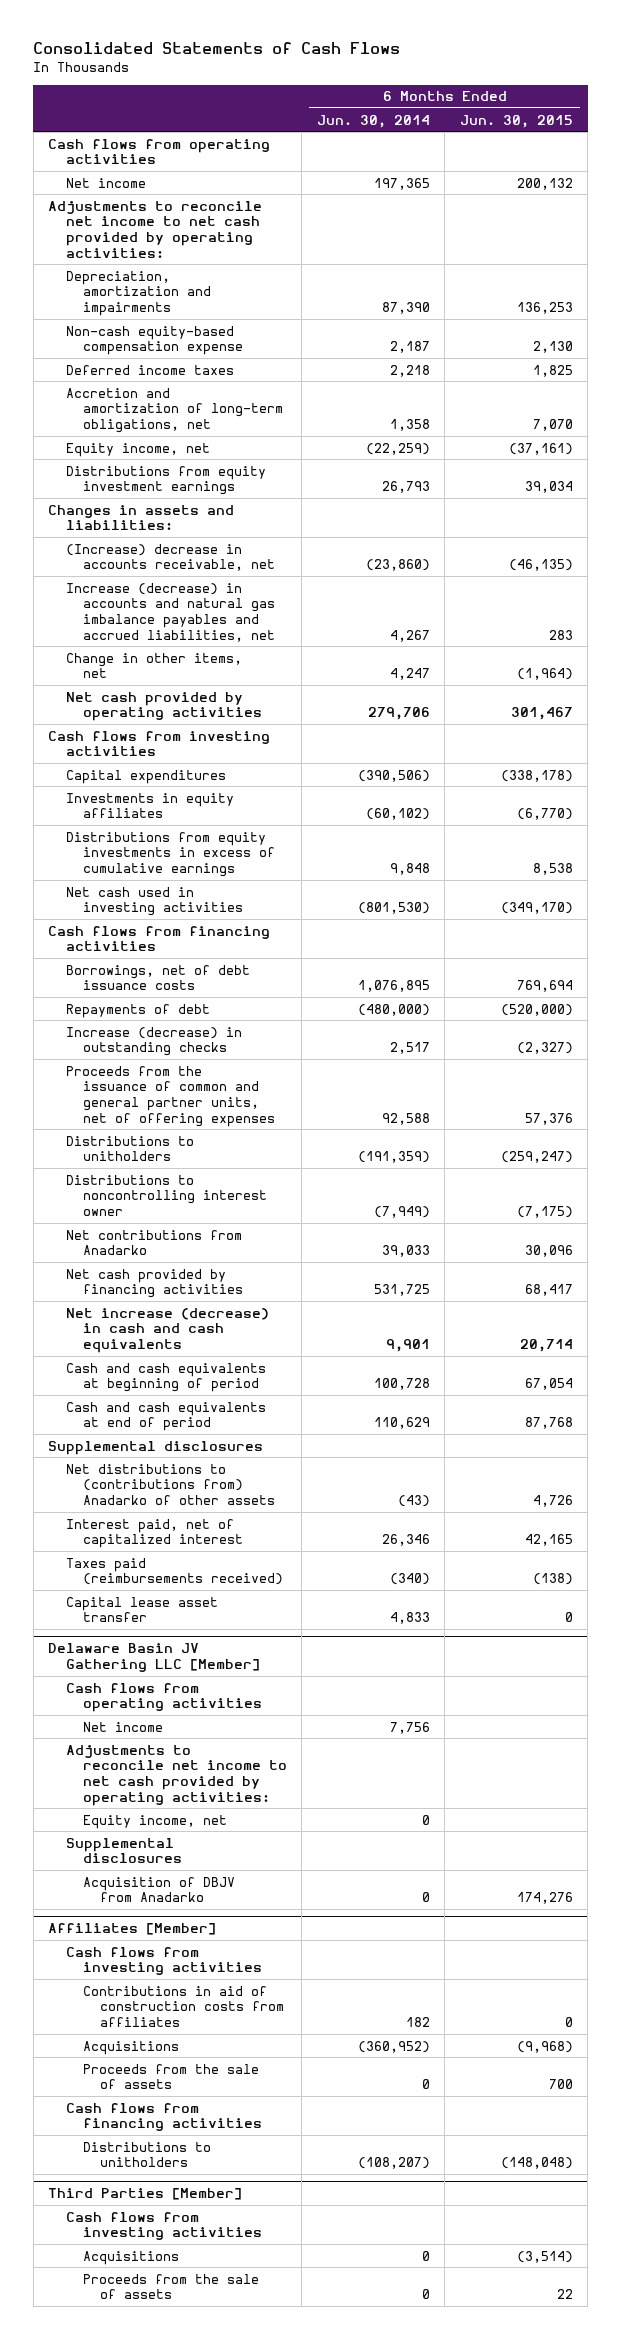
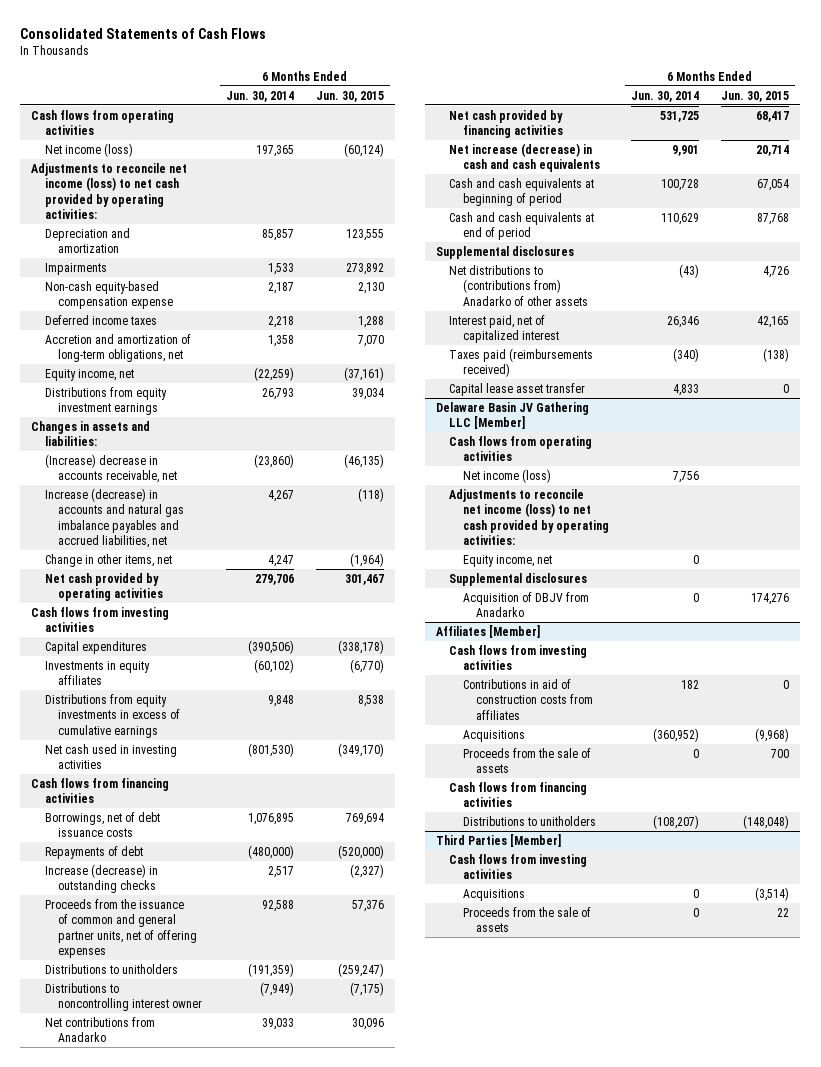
- Net income | 197,365 | 200,132
- Adjustments to reconcile net income to net cash provided by operating activities:
- Depreciation, amortization and impairments | 87,390 | 136,253
+ Net income (loss) | 197,365 | (60,124)
+ Adjustments to reconcile net income (loss) to net cash provided by operating activities:
+ Depreciation and amortization | 85,857 | 123,555
+ Impairments | 1,533 | 273,892
- Deferred income taxes | 2,218 | 1,825
+ Deferred income taxes | 2,218 | 1,288
- Increase (decrease) in accounts and natural gas imbalance payables and accrued liabilities, net | 4,267 | 283
+ Increase (decrease) in accounts and natural gas imbalance payables and accrued liabilities, net | 4,267 | (118)
@ Delaware Basin JV Gathering LLC [Member]
- Net income | 7,756 |
- Adjustments to reconcile net income to net cash provided by operating activities:
+ Net income (loss) | 7,756 |
+ Adjustments to reconcile net income (loss) to net cash provided by operating activities:

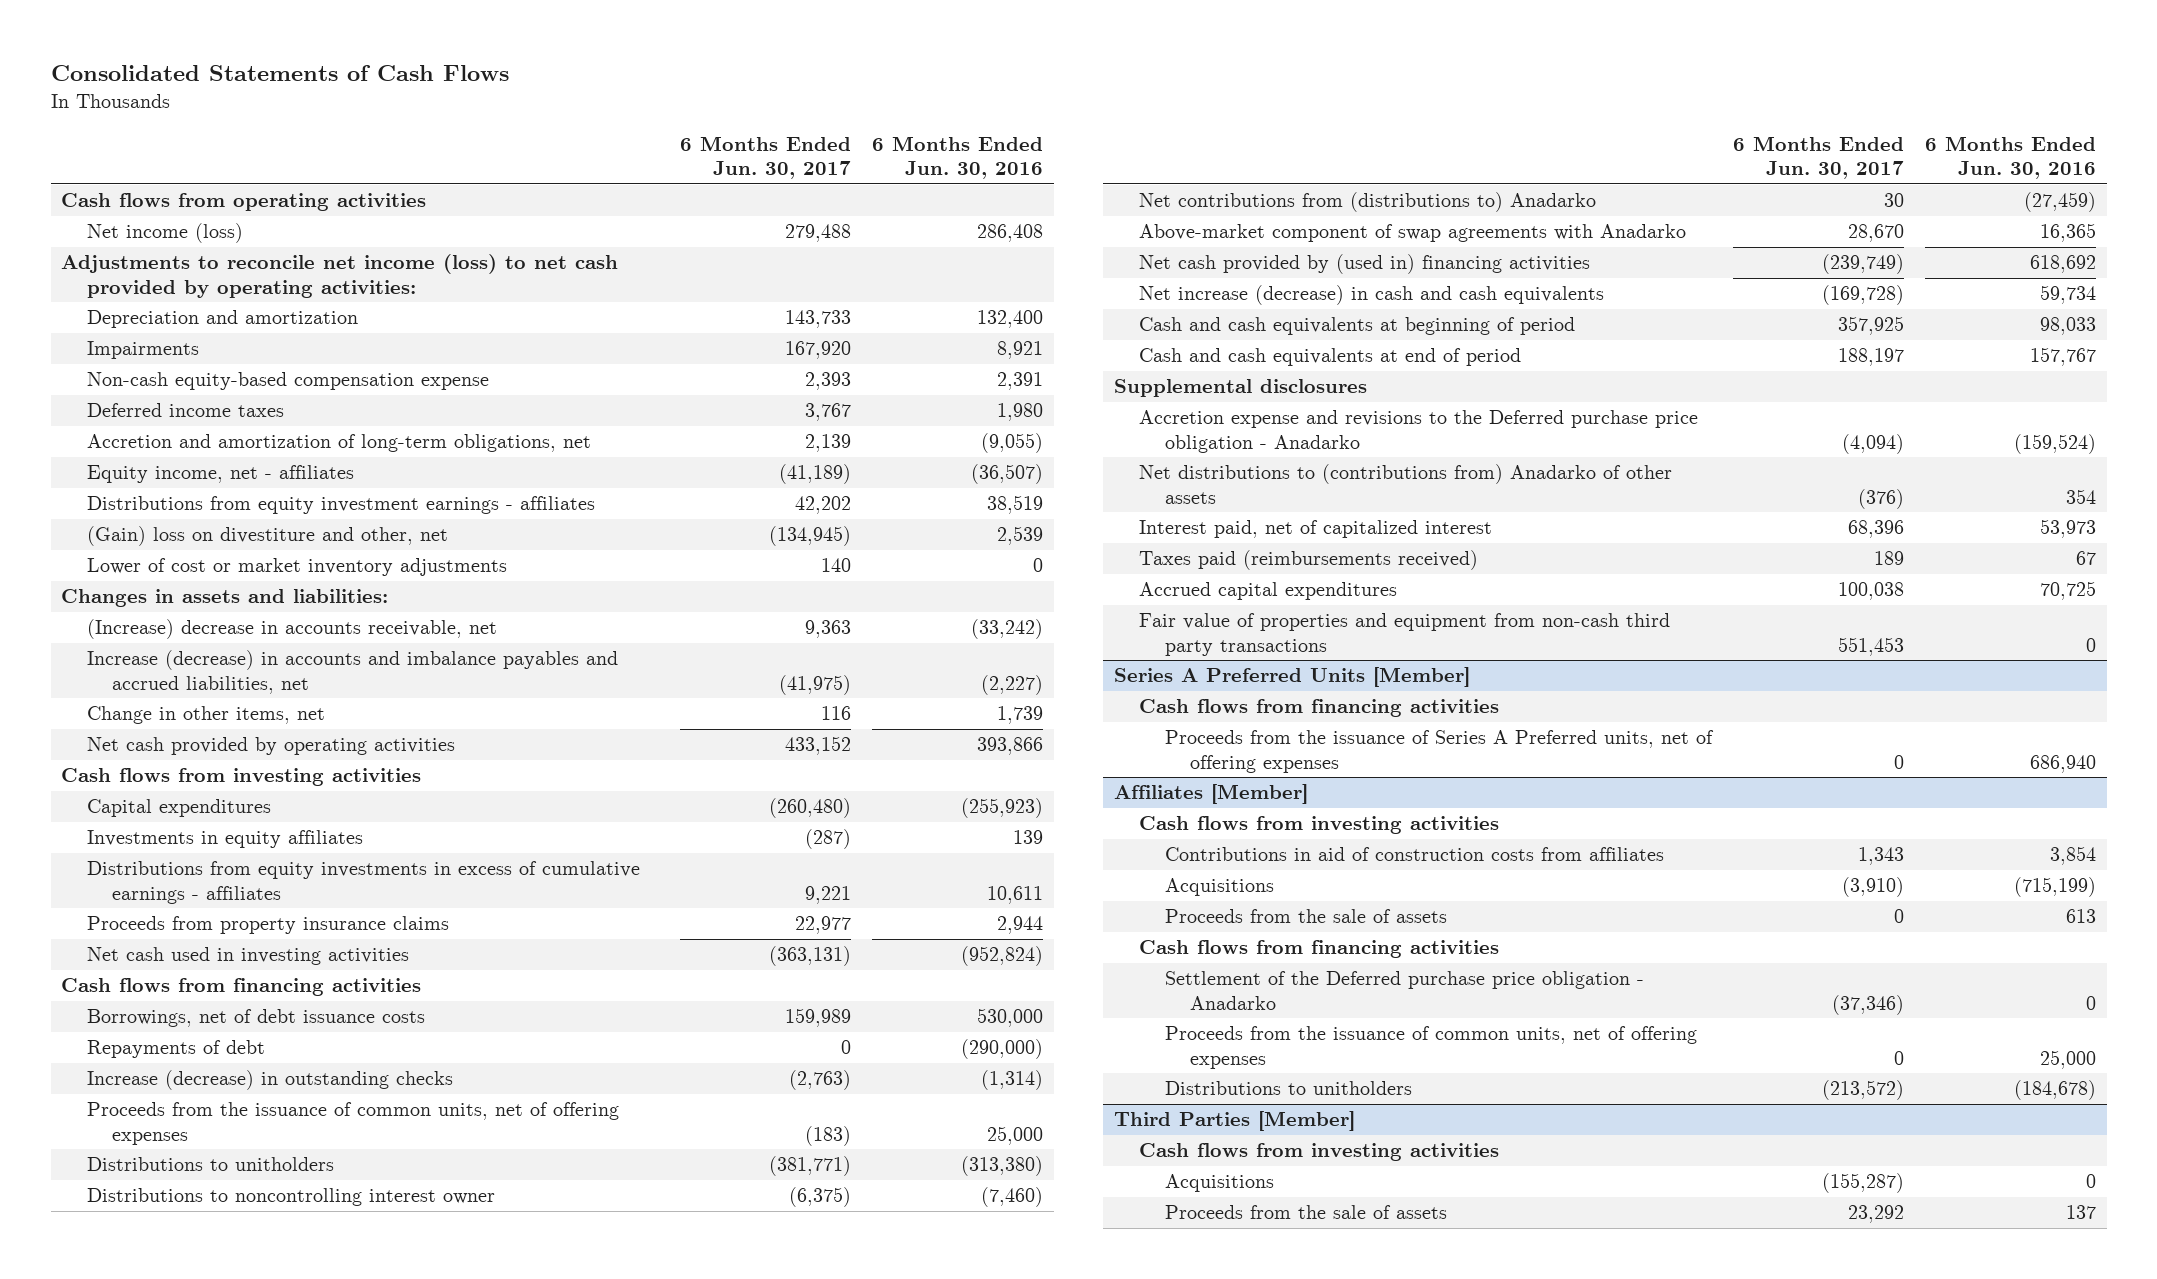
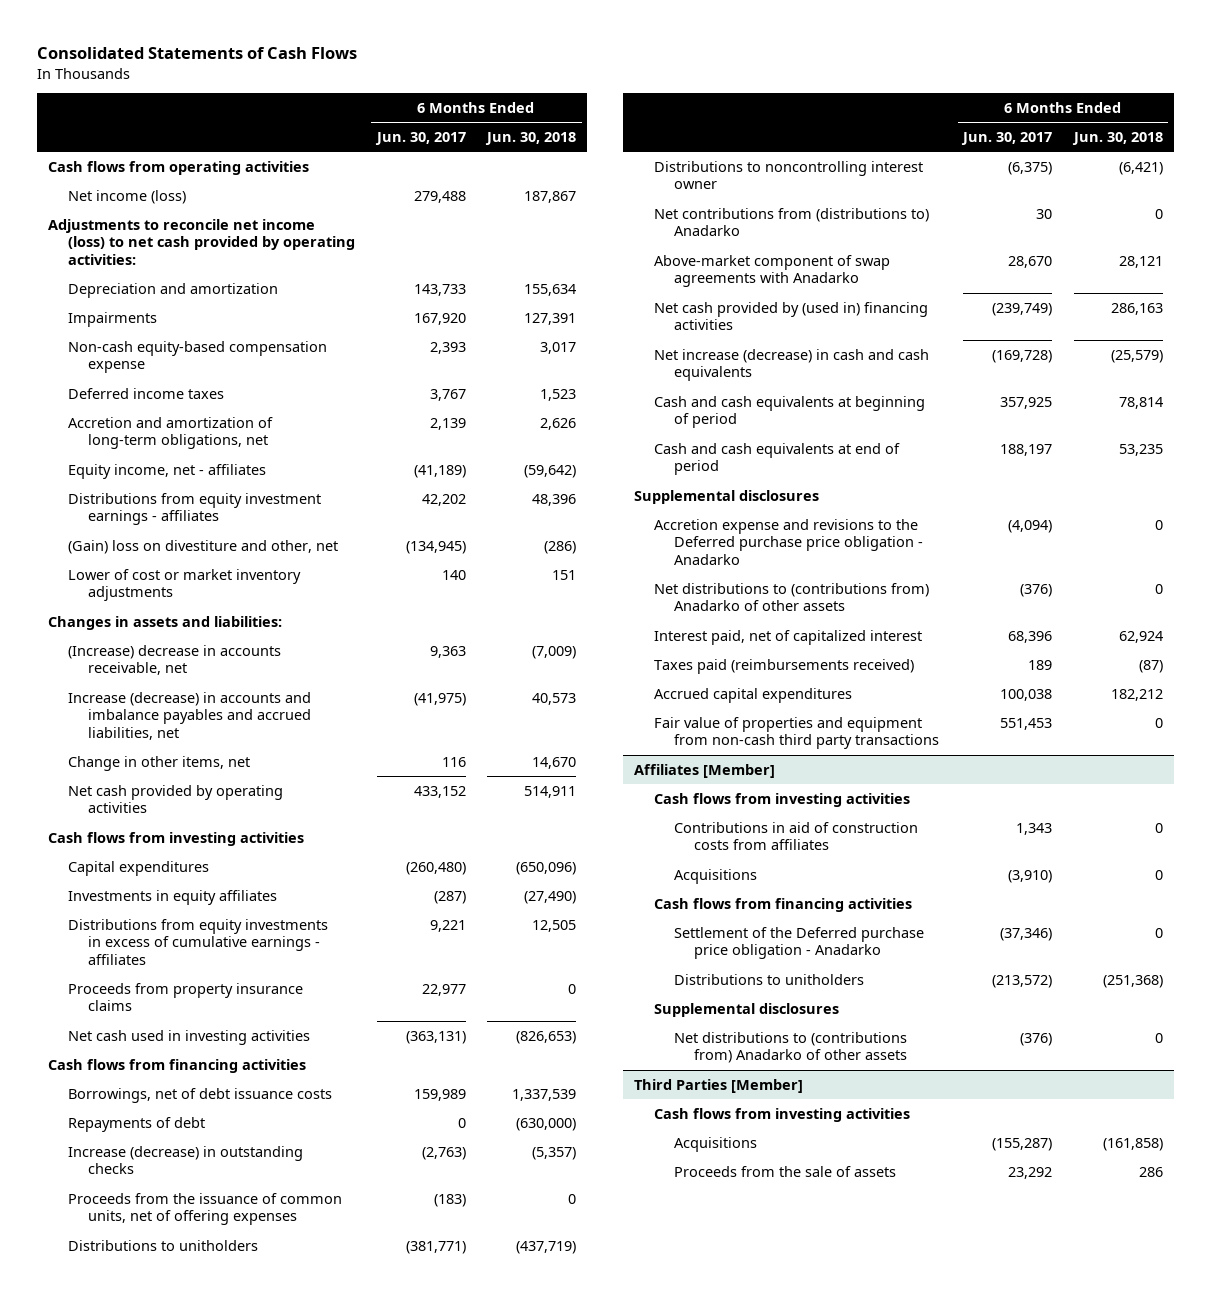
- | 6 Months Ended Jun. 30, 2017 | 6 Months Ended Jun. 30, 2016
+ | 6 Months Ended Jun. 30, 2017 | 6 Months Ended Jun. 30, 2018
- Series A Preferred Units [Member]
- Cash flows from financing activities
- Proceeds from the issuance of Series A Preferred units, net of offering expenses | 0 | 686,940
@ Affiliates [Member]
- Proceeds from the sale of assets | 0 | 613
- Proceeds from the issuance of common units, net of offering expenses | 0 | 25,000
+ Supplemental disclosures
+ Net distributions to (contributions from) Anadarko of other assets | (376) | 0

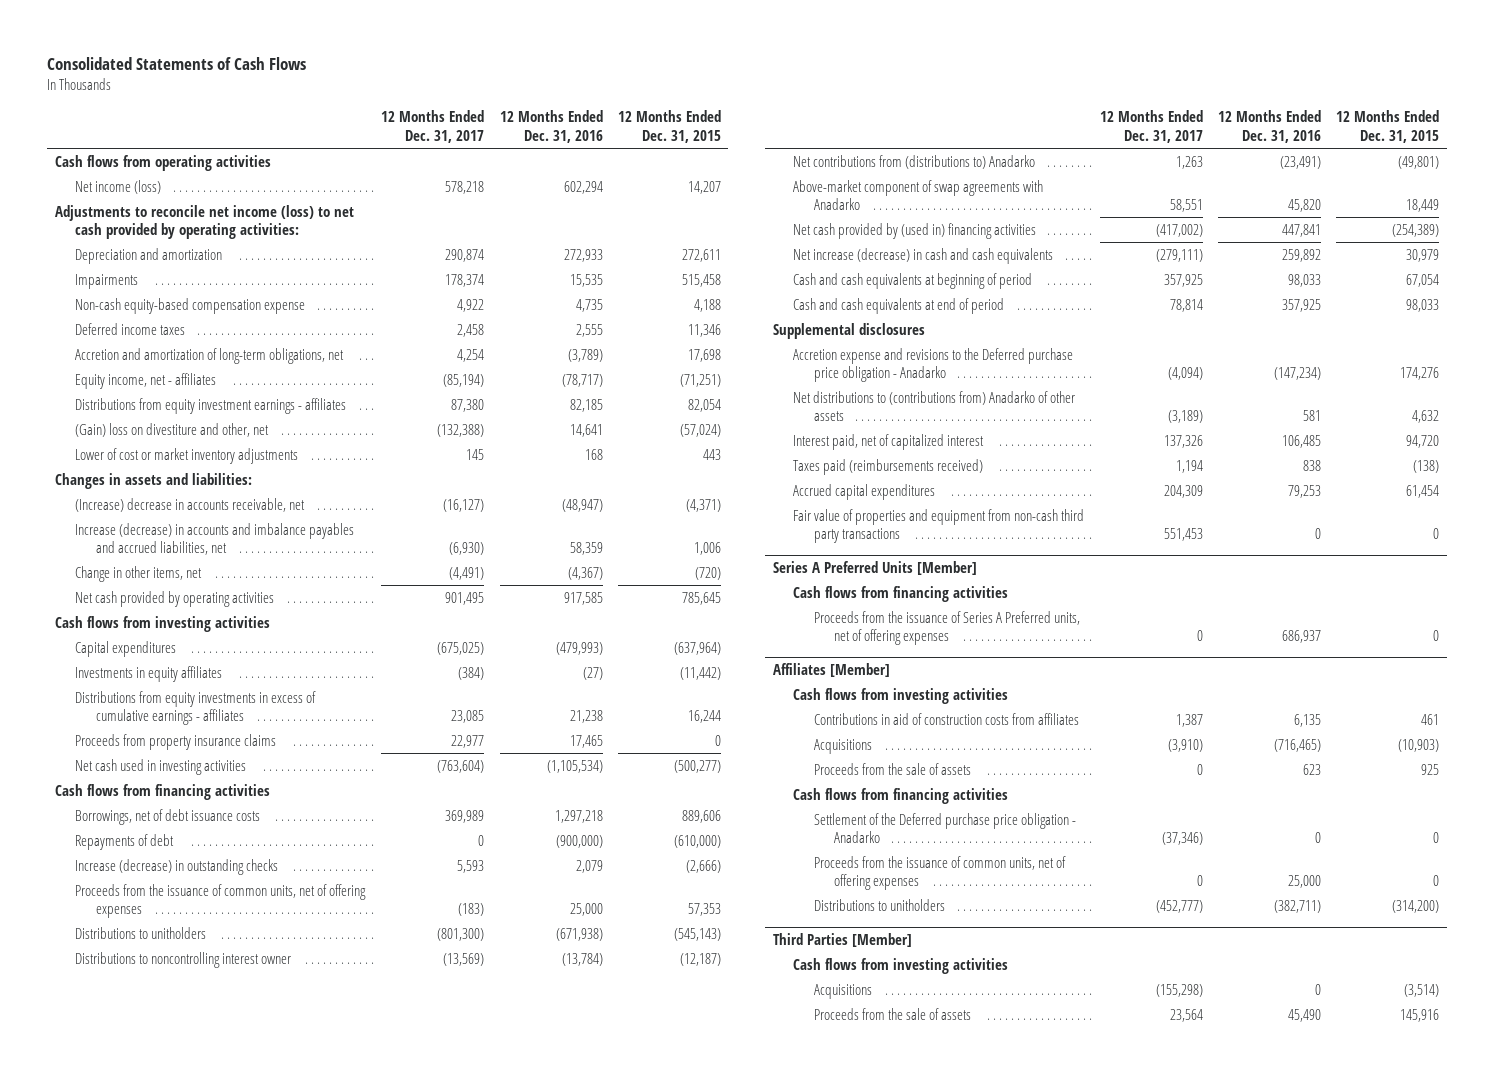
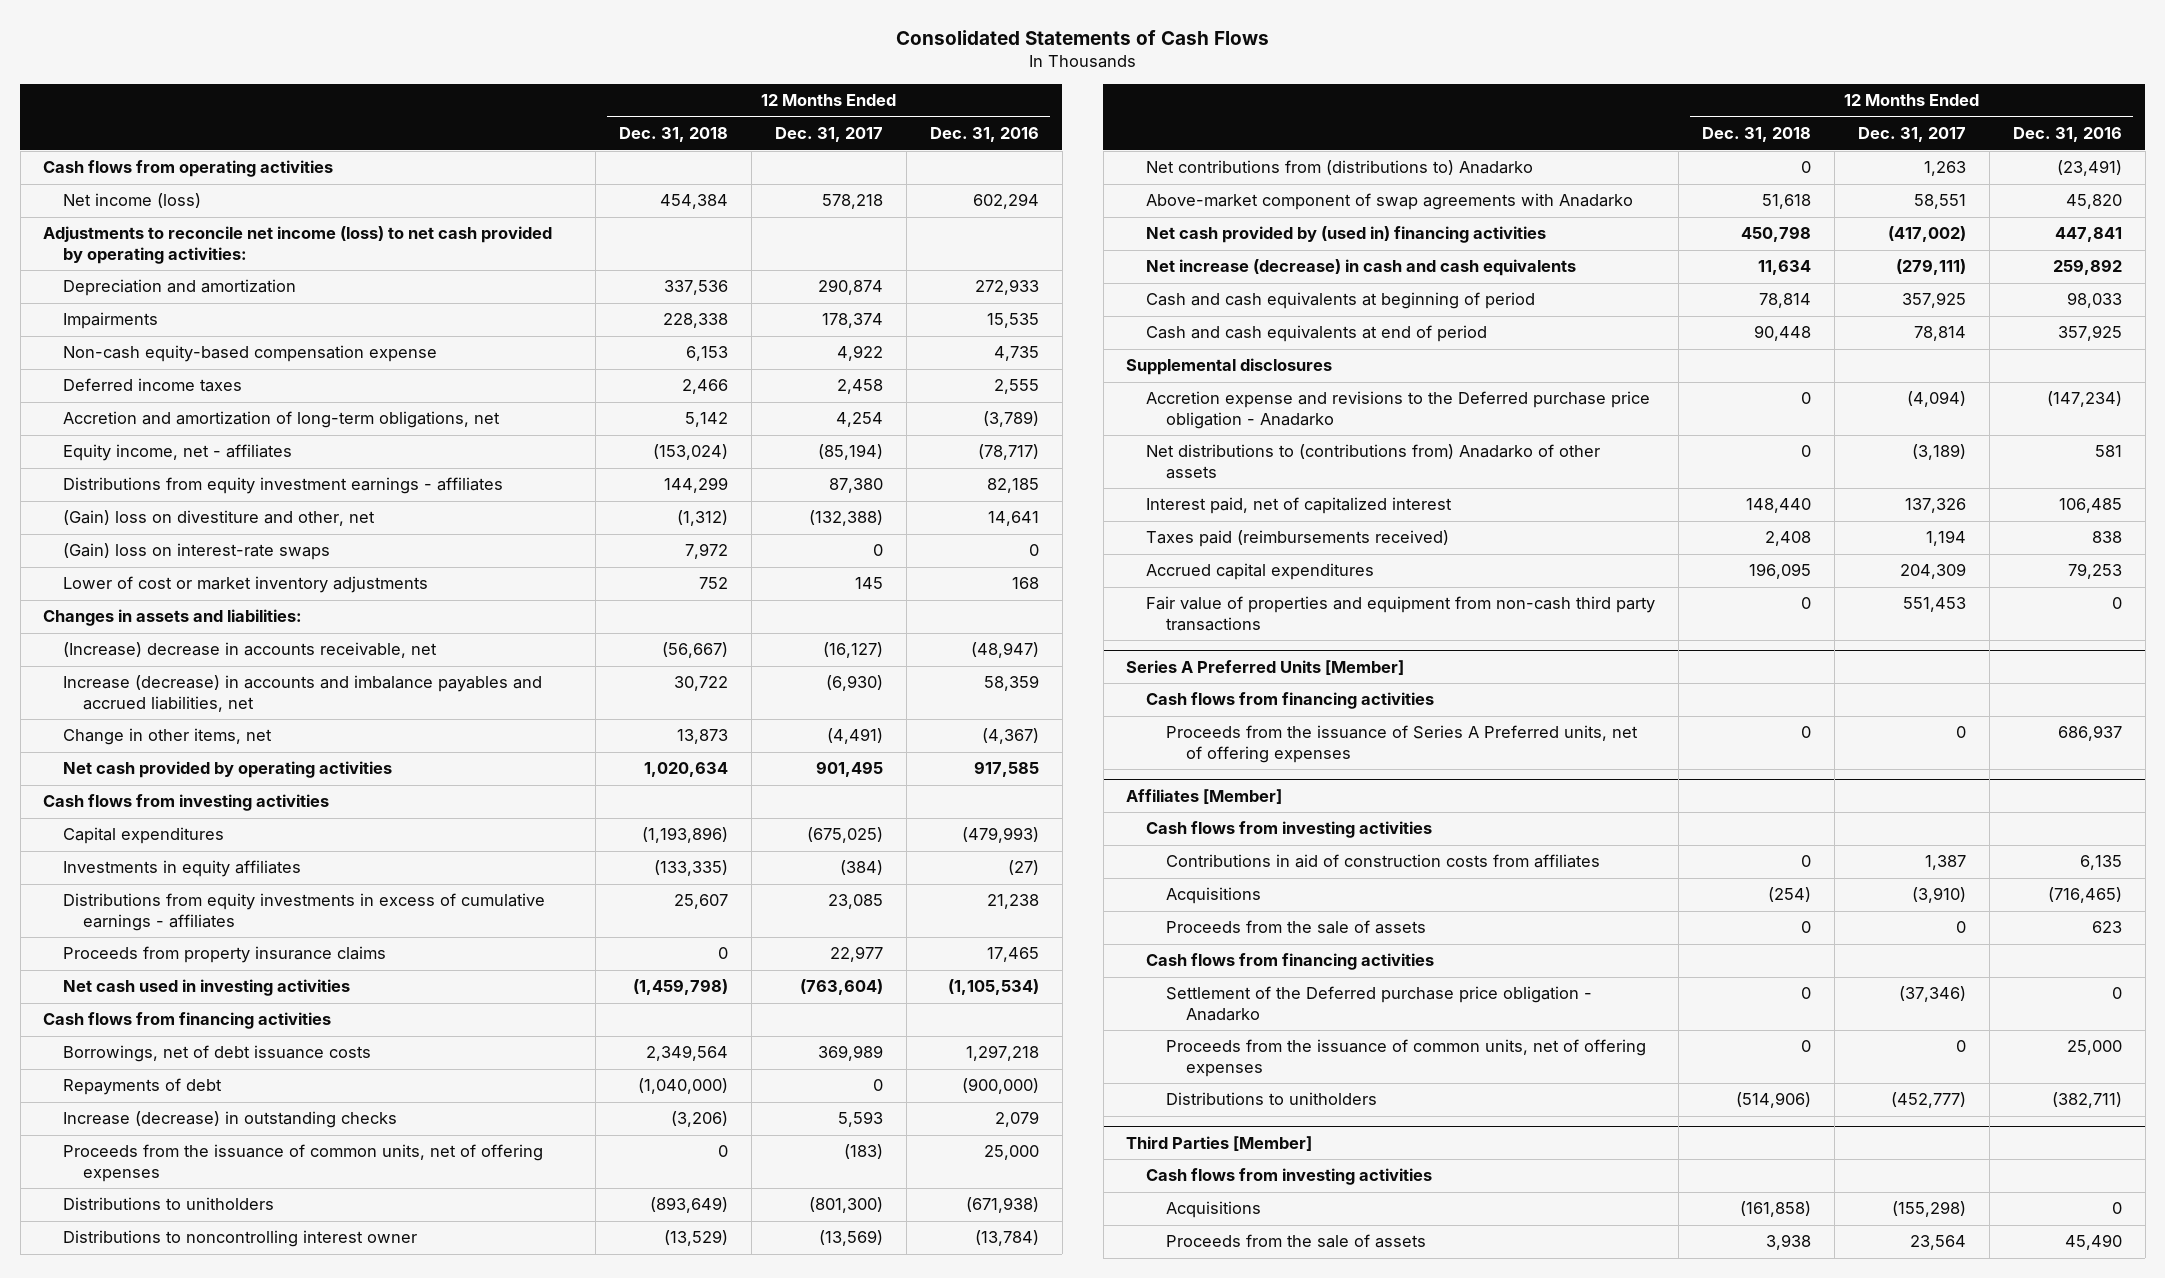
- | 12 Months Ended Dec. 31, 2017 | 12 Months Ended Dec. 31, 2016 | 12 Months Ended Dec. 31, 2015
+ | 12 Months Ended Dec. 31, 2018 | 12 Months Ended Dec. 31, 2017 | 12 Months Ended Dec. 31, 2016
+ (Gain) loss on interest-rate swaps | 7,972 | 0 | 0

